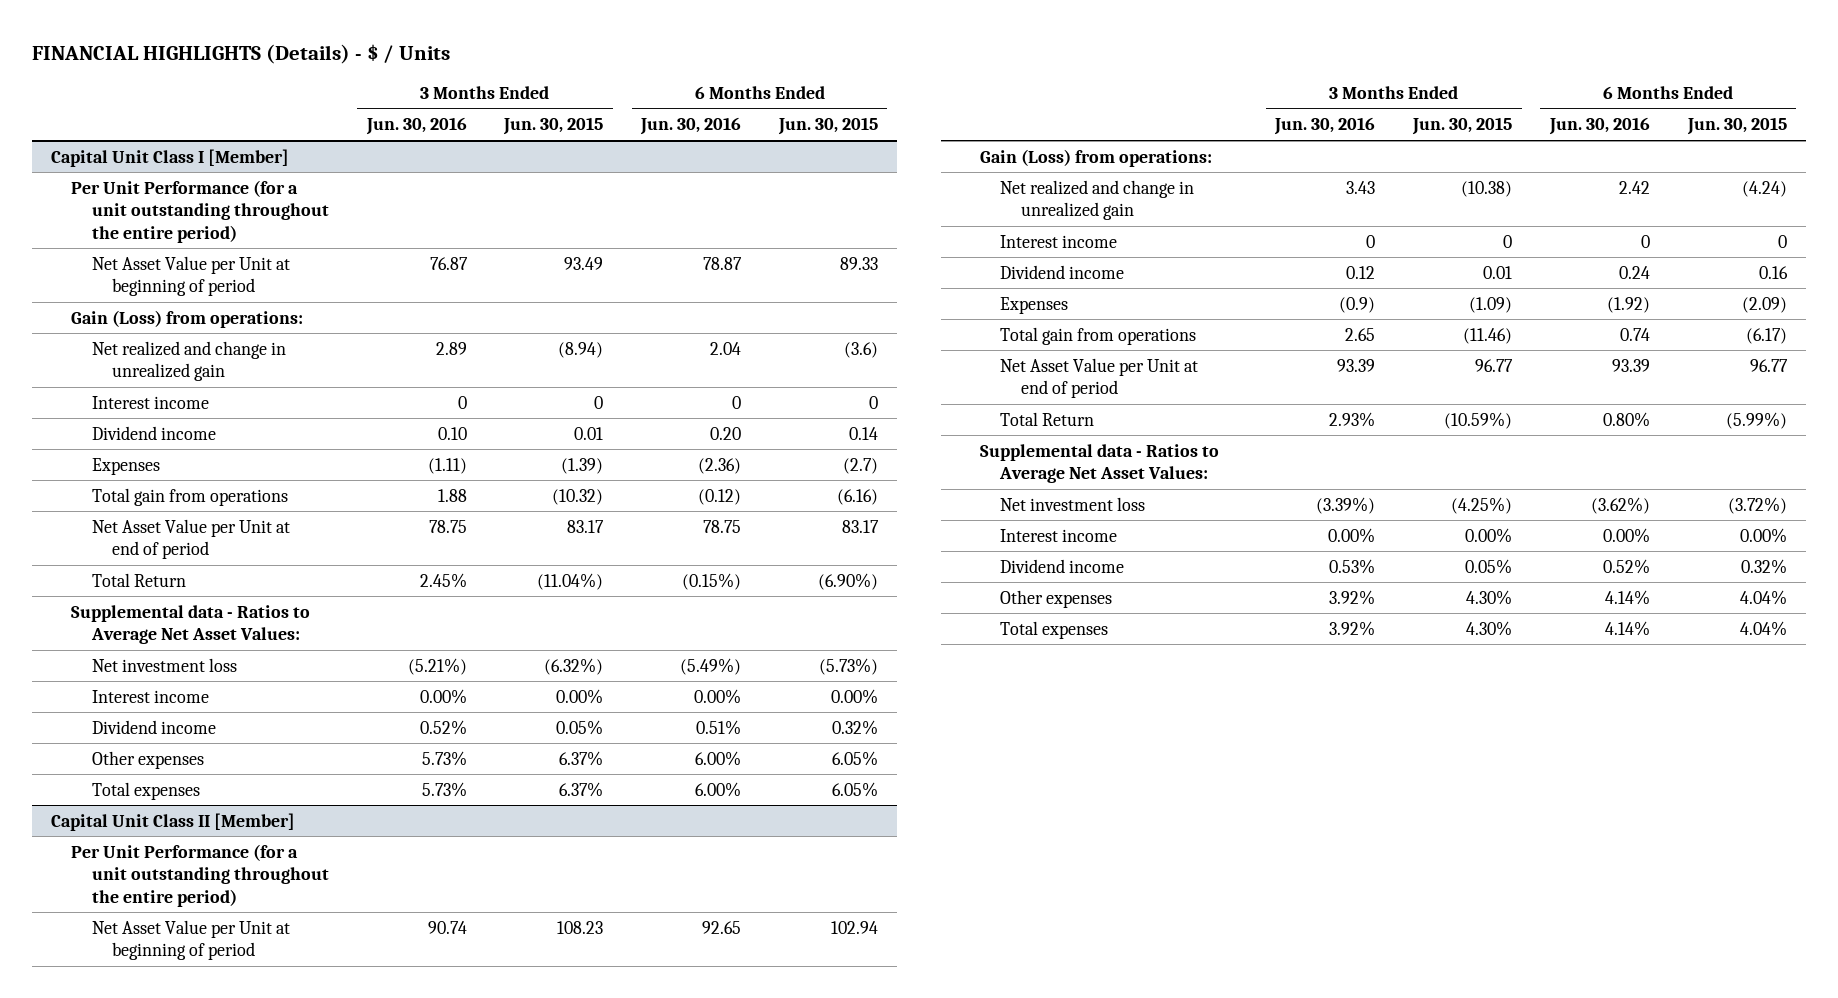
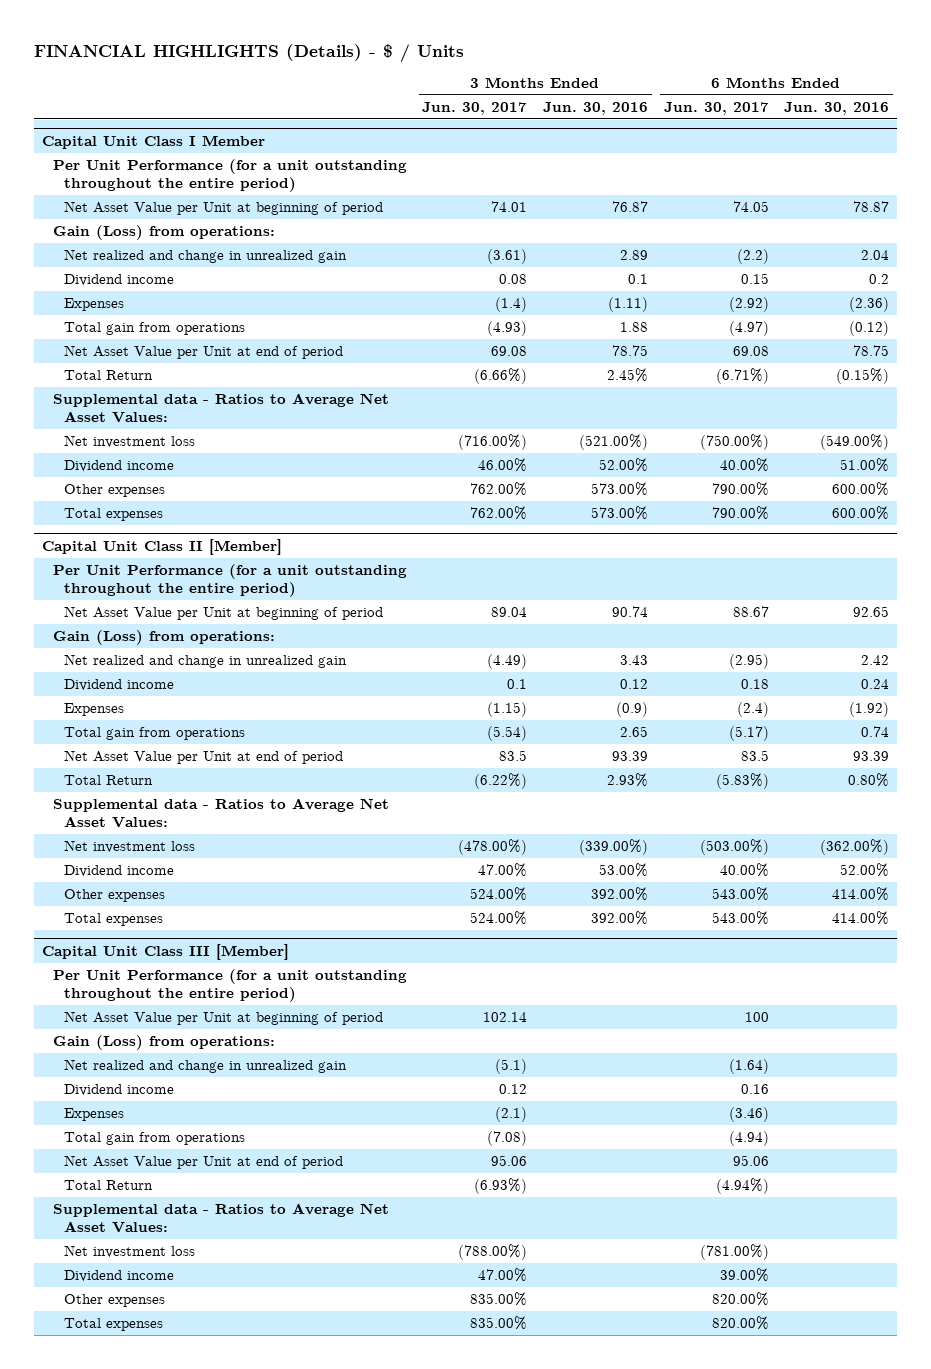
- | 3 Months Ended Jun. 30, 2016 | 3 Months Ended Jun. 30, 2015 | 6 Months Ended Jun. 30, 2016 | 6 Months Ended Jun. 30, 2015
+ | 3 Months Ended Jun. 30, 2017 | 3 Months Ended Jun. 30, 2016 | 6 Months Ended Jun. 30, 2017 | 6 Months Ended Jun. 30, 2016
- Capital Unit Class I [Member]
+ Capital Unit Class I Member
- Interest income | 0 | 0 | 0 | 0
- Dividend income | 0.10 | 0.01 | 0.20 | 0.14
+ Dividend income | 0.08 | 0.1 | 0.15 | 0.2
- Net investment loss | (5.21%) | (6.32%) | (5.49%) | (5.73%)
- Interest income | 0.00% | 0.00% | 0.00% | 0.00%
- Dividend income | 0.52% | 0.05% | 0.51% | 0.32%
- Other expenses | 5.73% | 6.37% | 6.00% | 6.05%
- Total expenses | 5.73% | 6.37% | 6.00% | 6.05%
+ Net investment loss | (716.00%) | (521.00%) | (750.00%) | (549.00%)
+ Dividend income | 46.00% | 52.00% | 40.00% | 51.00%
+ Other expenses | 762.00% | 573.00% | 790.00% | 600.00%
+ Total expenses | 762.00% | 573.00% | 790.00% | 600.00%
@ Capital Unit Class II [Member]
- Interest income | 0 | 0 | 0 | 0
- Net investment loss | (3.39%) | (4.25%) | (3.62%) | (3.72%)
- Interest income | 0.00% | 0.00% | 0.00% | 0.00%
- Dividend income | 0.53% | 0.05% | 0.52% | 0.32%
- Other expenses | 3.92% | 4.30% | 4.14% | 4.04%
- Total expenses | 3.92% | 4.30% | 4.14% | 4.04%
+ Net investment loss | (478.00%) | (339.00%) | (503.00%) | (362.00%)
+ Dividend income | 47.00% | 53.00% | 40.00% | 52.00%
+ Other expenses | 524.00% | 392.00% | 543.00% | 414.00%
+ Total expenses | 524.00% | 392.00% | 543.00% | 414.00%
+ Capital Unit Class III [Member]
+ Per Unit Performance (for a unit outstanding throughout the entire period)
+ Net Asset Value per Unit at beginning of period | 102.14 | | 100 |
+ Gain (Loss) from operations:
+ Net realized and change in unrealized gain | (5.1) | | (1.64) |
+ Dividend income | 0.12 | | 0.16 |
+ Expenses | (2.1) | | (3.46) |
+ Total gain from operations | (7.08) | | (4.94) |
+ Net Asset Value per Unit at end of period | 95.06 | | 95.06 |
+ Total Return | (6.93%) | | (4.94%) |
+ Supplemental data - Ratios to Average Net Asset Values:
+ Net investment loss | (788.00%) | | (781.00%) |
+ Dividend income | 47.00% | | 39.00% |
+ Other expenses | 835.00% | | 820.00% |
+ Total expenses | 835.00% | | 820.00% |

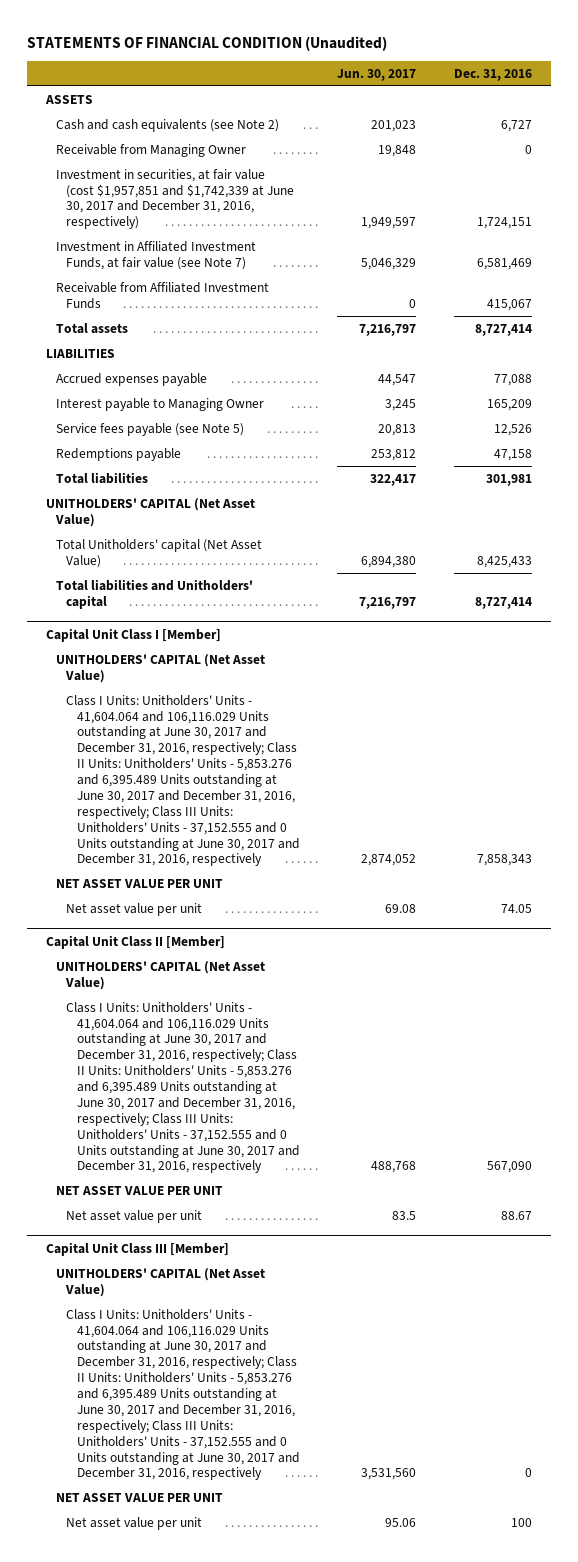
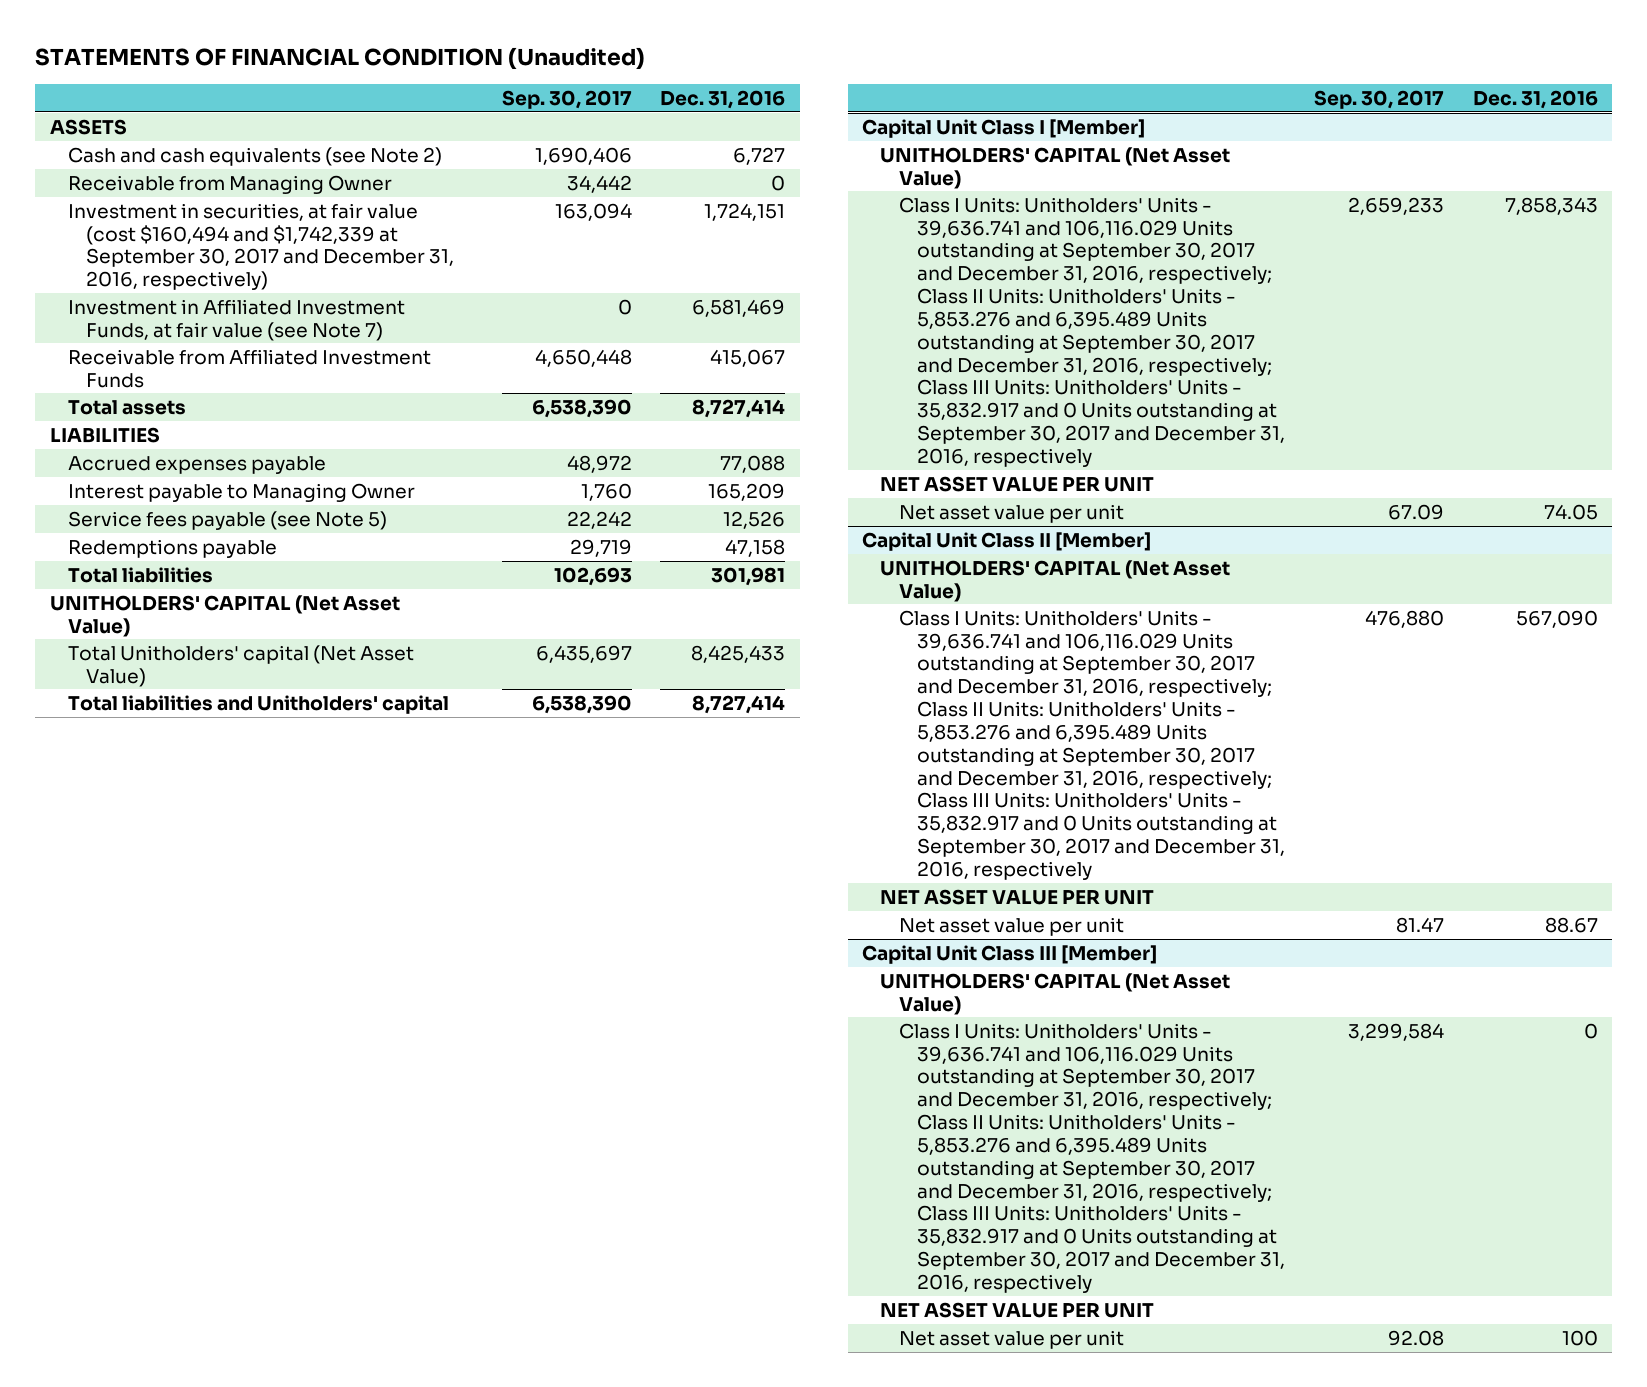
- | Jun. 30, 2017 | Dec. 31, 2016
+ | Sep. 30, 2017 | Dec. 31, 2016
- Investment in securities, at fair value (cost $1,957,851 and $1,742,339 at June 30, 2017 and December 31, 2016, respectively) | 1,949,597 | 1,724,151
+ Investment in securities, at fair value (cost $160,494 and $1,742,339 at September 30, 2017 and December 31, 2016, respectively) | 163,094 | 1,724,151
@ Capital Unit Class I [Member]
- Class I Units: Unitholders' Units - 41,604.064 and 106,116.029 Units outstanding at June 30, 2017 and December 31, 2016, respectively; Class II Units: Unitholders' Units - 5,853.276 and 6,395.489 Units outstanding at June 30, 2017 and December 31, 2016, respectively; Class III Units: Unitholders' Units - 37,152.555 and 0 Units outstanding at June 30, 2017 and December 31, 2016, respectively | 2,874,052 | 7,858,343
+ Class I Units: Unitholders' Units - 39,636.741 and 106,116.029 Units outstanding at September 30, 2017 and December 31, 2016, respectively; Class II Units: Unitholders' Units - 5,853.276 and 6,395.489 Units outstanding at September 30, 2017 and December 31, 2016, respectively; Class III Units: Unitholders' Units - 35,832.917 and 0 Units outstanding at September 30, 2017 and December 31, 2016, respectively | 2,659,233 | 7,858,343
@ Capital Unit Class II [Member]
- Class I Units: Unitholders' Units - 41,604.064 and 106,116.029 Units outstanding at June 30, 2017 and December 31, 2016, respectively; Class II Units: Unitholders' Units - 5,853.276 and 6,395.489 Units outstanding at June 30, 2017 and December 31, 2016, respectively; Class III Units: Unitholders' Units - 37,152.555 and 0 Units outstanding at June 30, 2017 and December 31, 2016, respectively | 488,768 | 567,090
+ Class I Units: Unitholders' Units - 39,636.741 and 106,116.029 Units outstanding at September 30, 2017 and December 31, 2016, respectively; Class II Units: Unitholders' Units - 5,853.276 and 6,395.489 Units outstanding at September 30, 2017 and December 31, 2016, respectively; Class III Units: Unitholders' Units - 35,832.917 and 0 Units outstanding at September 30, 2017 and December 31, 2016, respectively | 476,880 | 567,090
@ Capital Unit Class III [Member]
- Class I Units: Unitholders' Units - 41,604.064 and 106,116.029 Units outstanding at June 30, 2017 and December 31, 2016, respectively; Class II Units: Unitholders' Units - 5,853.276 and 6,395.489 Units outstanding at June 30, 2017 and December 31, 2016, respectively; Class III Units: Unitholders' Units - 37,152.555 and 0 Units outstanding at June 30, 2017 and December 31, 2016, respectively | 3,531,560 | 0
+ Class I Units: Unitholders' Units - 39,636.741 and 106,116.029 Units outstanding at September 30, 2017 and December 31, 2016, respectively; Class II Units: Unitholders' Units - 5,853.276 and 6,395.489 Units outstanding at September 30, 2017 and December 31, 2016, respectively; Class III Units: Unitholders' Units - 35,832.917 and 0 Units outstanding at September 30, 2017 and December 31, 2016, respectively | 3,299,584 | 0

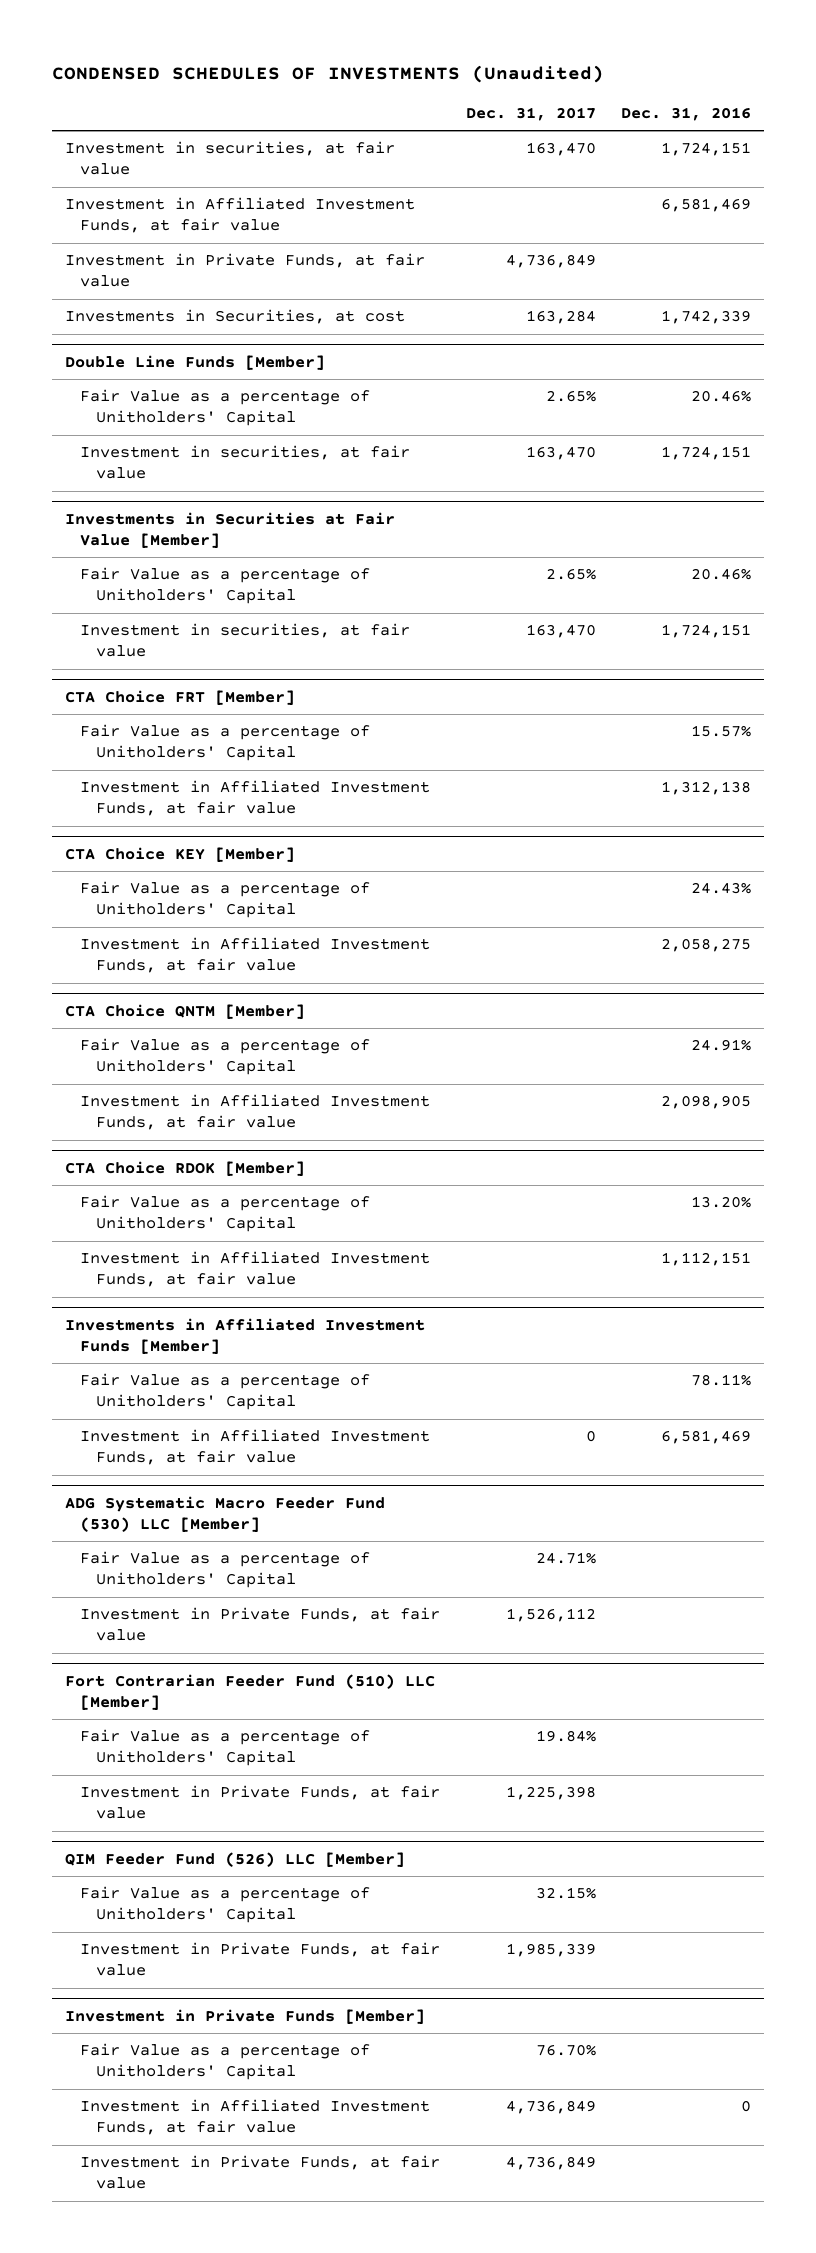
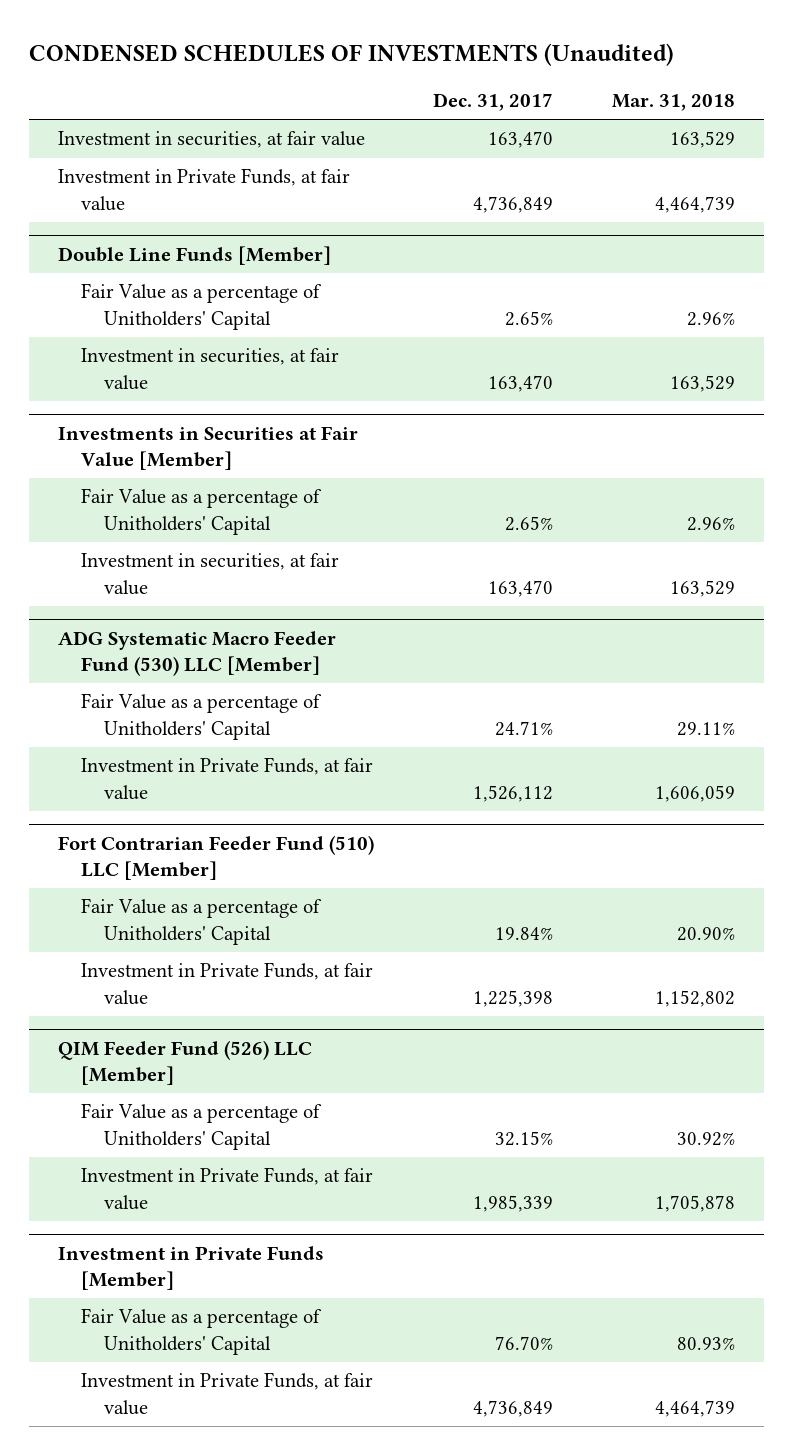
- | Dec. 31, 2017 | Dec. 31, 2016
+ | Dec. 31, 2017 | Mar. 31, 2018
- Investment in Affiliated Investment Funds, at fair value | | 6,581,469
- Investments in Securities, at cost | 163,284 | 1,742,339
- CTA Choice FRT [Member]
- Fair Value as a percentage of Unitholders' Capital | | 15.57%
- Investment in Affiliated Investment Funds, at fair value | | 1,312,138
- CTA Choice KEY [Member]
- Fair Value as a percentage of Unitholders' Capital | | 24.43%
- Investment in Affiliated Investment Funds, at fair value | | 2,058,275
- CTA Choice QNTM [Member]
- Fair Value as a percentage of Unitholders' Capital | | 24.91%
- Investment in Affiliated Investment Funds, at fair value | | 2,098,905
- CTA Choice RDOK [Member]
- Fair Value as a percentage of Unitholders' Capital | | 13.20%
- Investment in Affiliated Investment Funds, at fair value | | 1,112,151
- Investments in Affiliated Investment Funds [Member]
- Fair Value as a percentage of Unitholders' Capital | | 78.11%
- Investment in Affiliated Investment Funds, at fair value | 0 | 6,581,469
@ Investment in Private Funds [Member]
- Investment in Affiliated Investment Funds, at fair value | 4,736,849 | 0

